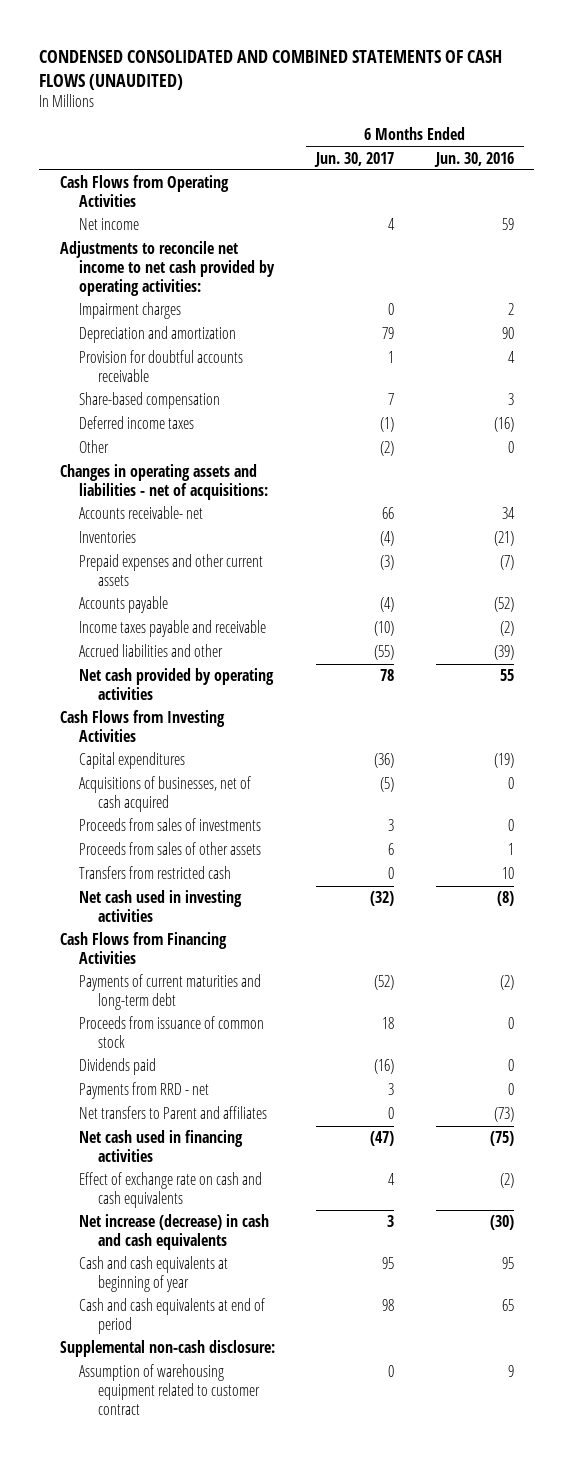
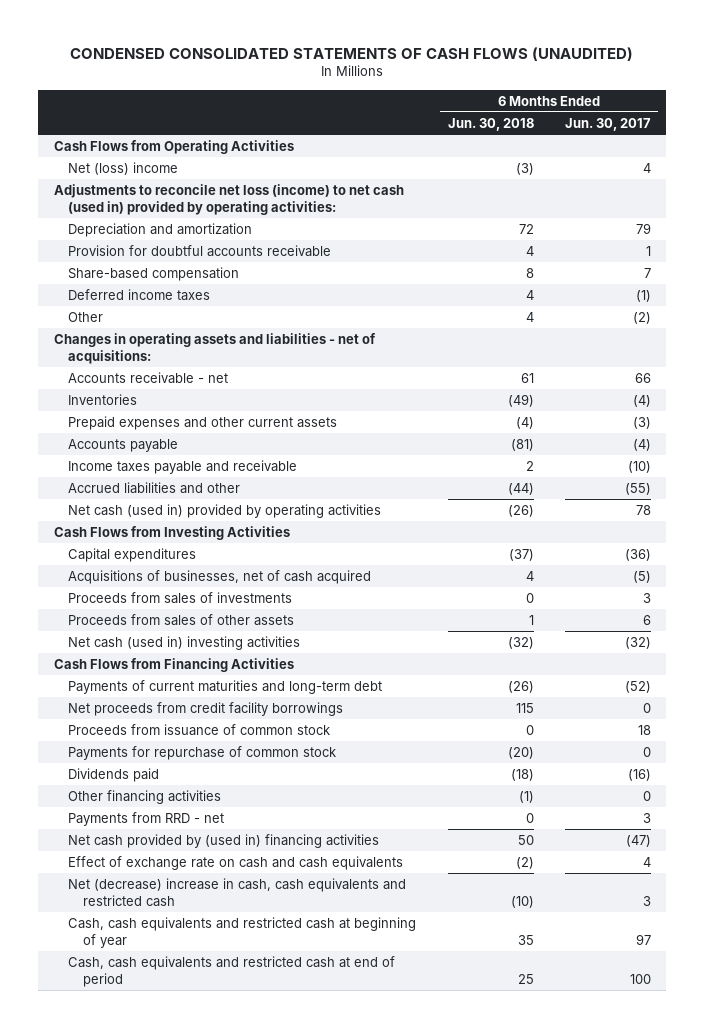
- CONDENSED CONSOLIDATED AND COMBINED STATEMENTS OF CASH FLOWS (UNAUDITED)
+ CONDENSED CONSOLIDATED STATEMENTS OF CASH FLOWS (UNAUDITED)
- | 6 Months Ended Jun. 30, 2017 | 6 Months Ended Jun. 30, 2016
+ | 6 Months Ended Jun. 30, 2018 | 6 Months Ended Jun. 30, 2017
- Net income | 4 | 59
- Adjustments to reconcile net income to net cash provided by operating activities:
- Impairment charges | 0 | 2
+ Net (loss) income | (3) | 4
+ Adjustments to reconcile net loss (income) to net cash (used in) provided by operating activities:
- Accounts receivable- net | 66 | 34
+ Accounts receivable - net | 61 | 66
- Net cash provided by operating activities | 78 | 55
+ Net cash (used in) provided by operating activities | (26) | 78
- Transfers from restricted cash | 0 | 10
- Net cash used in investing activities | (32) | (8)
+ Net cash (used in) investing activities | (32) | (32)
+ Net proceeds from credit facility borrowings | 115 | 0
+ Payments for repurchase of common stock | (20) | 0
+ Other financing activities | (1) | 0
- Net transfers to Parent and affiliates | 0 | (73)
- Net cash used in financing activities | (47) | (75)
+ Net cash provided by (used in) financing activities | 50 | (47)
- Net increase (decrease) in cash and cash equivalents | 3 | (30)
- Cash and cash equivalents at beginning of year | 95 | 95
- Cash and cash equivalents at end of period | 98 | 65
- Supplemental non-cash disclosure:
- Assumption of warehousing equipment related to customer contract | 0 | 9
+ Net (decrease) increase in cash, cash equivalents and restricted cash | (10) | 3
+ Cash, cash equivalents and restricted cash at beginning of year | 35 | 97
+ Cash, cash equivalents and restricted cash at end of period | 25 | 100

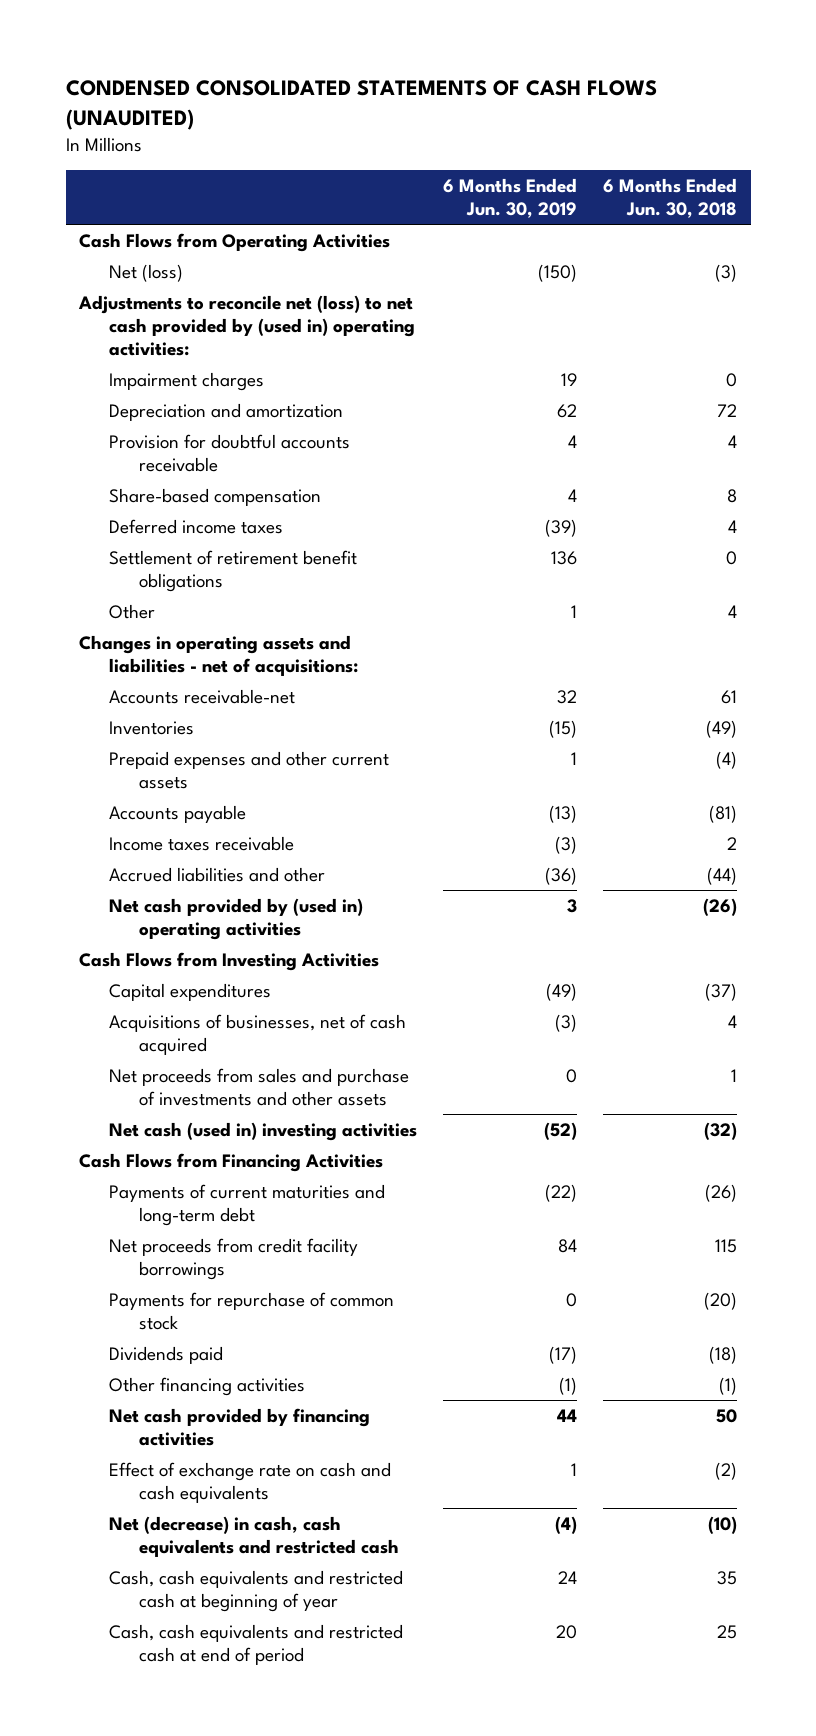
- | 6 Months Ended Jun. 30, 2018 | 6 Months Ended Jun. 30, 2017
+ | 6 Months Ended Jun. 30, 2019 | 6 Months Ended Jun. 30, 2018
- Net (loss) income | (3) | 4
- Adjustments to reconcile net loss (income) to net cash (used in) provided by operating activities:
+ Net (loss) | (150) | (3)
+ Adjustments to reconcile net (loss) to net cash provided by (used in) operating activities:
+ Impairment charges | 19 | 0
+ Settlement of retirement benefit obligations | 136 | 0
- Accounts receivable - net | 61 | 66
+ Accounts receivable-net | 32 | 61
- Income taxes payable and receivable | 2 | (10)
+ Income taxes receivable | (3) | 2
- Net cash (used in) provided by operating activities | (26) | 78
+ Net cash provided by (used in) operating activities | 3 | (26)
- Proceeds from sales of investments | 0 | 3
- Proceeds from sales of other assets | 1 | 6
+ Net proceeds from sales and purchase of investments and other assets | 0 | 1
- Proceeds from issuance of common stock | 0 | 18
- Payments from RRD - net | 0 | 3
- Net cash provided by (used in) financing activities | 50 | (47)
+ Net cash provided by financing activities | 44 | 50
- Net (decrease) increase in cash, cash equivalents and restricted cash | (10) | 3
+ Net (decrease) in cash, cash equivalents and restricted cash | (4) | (10)

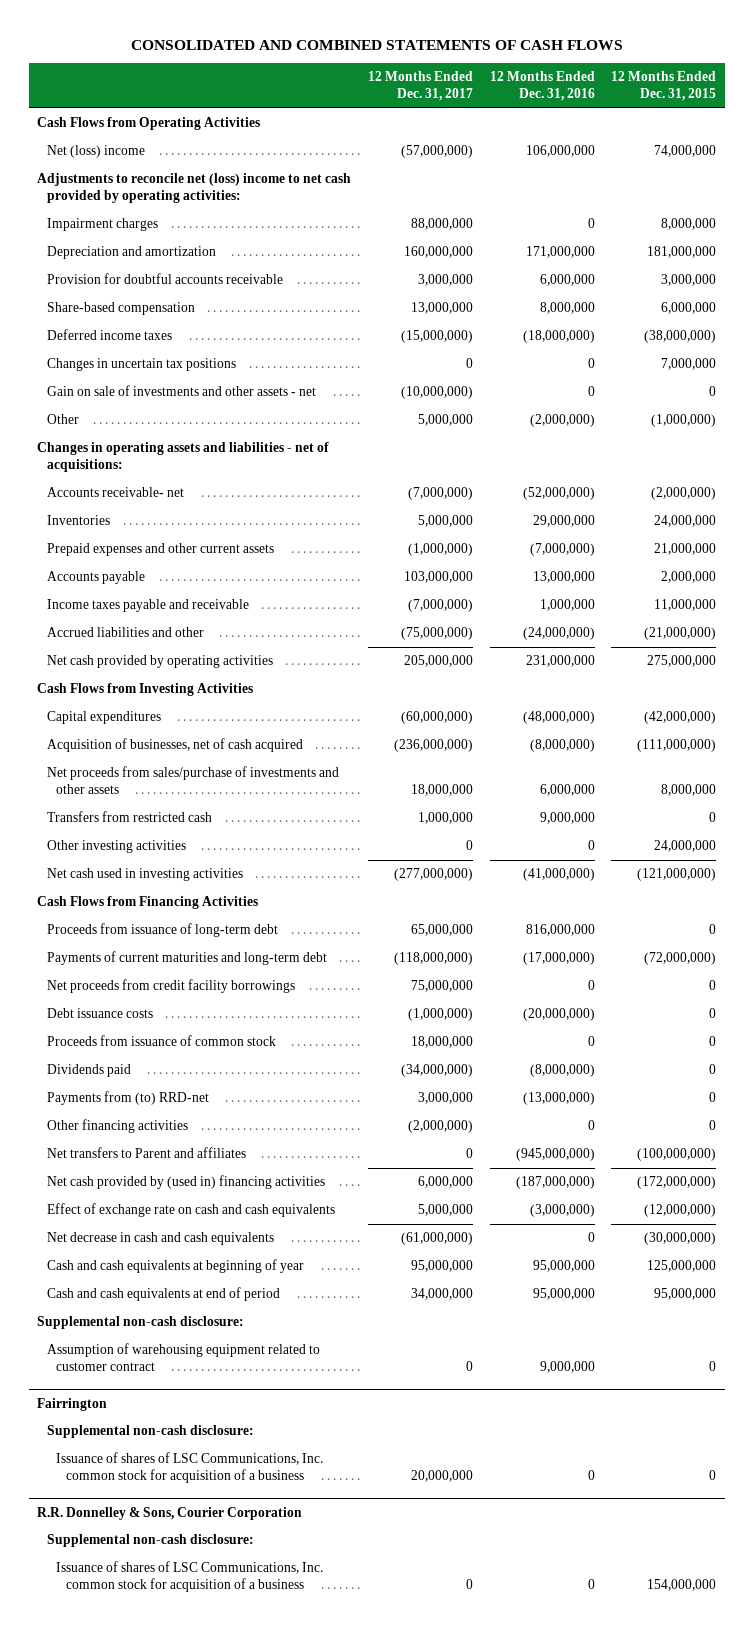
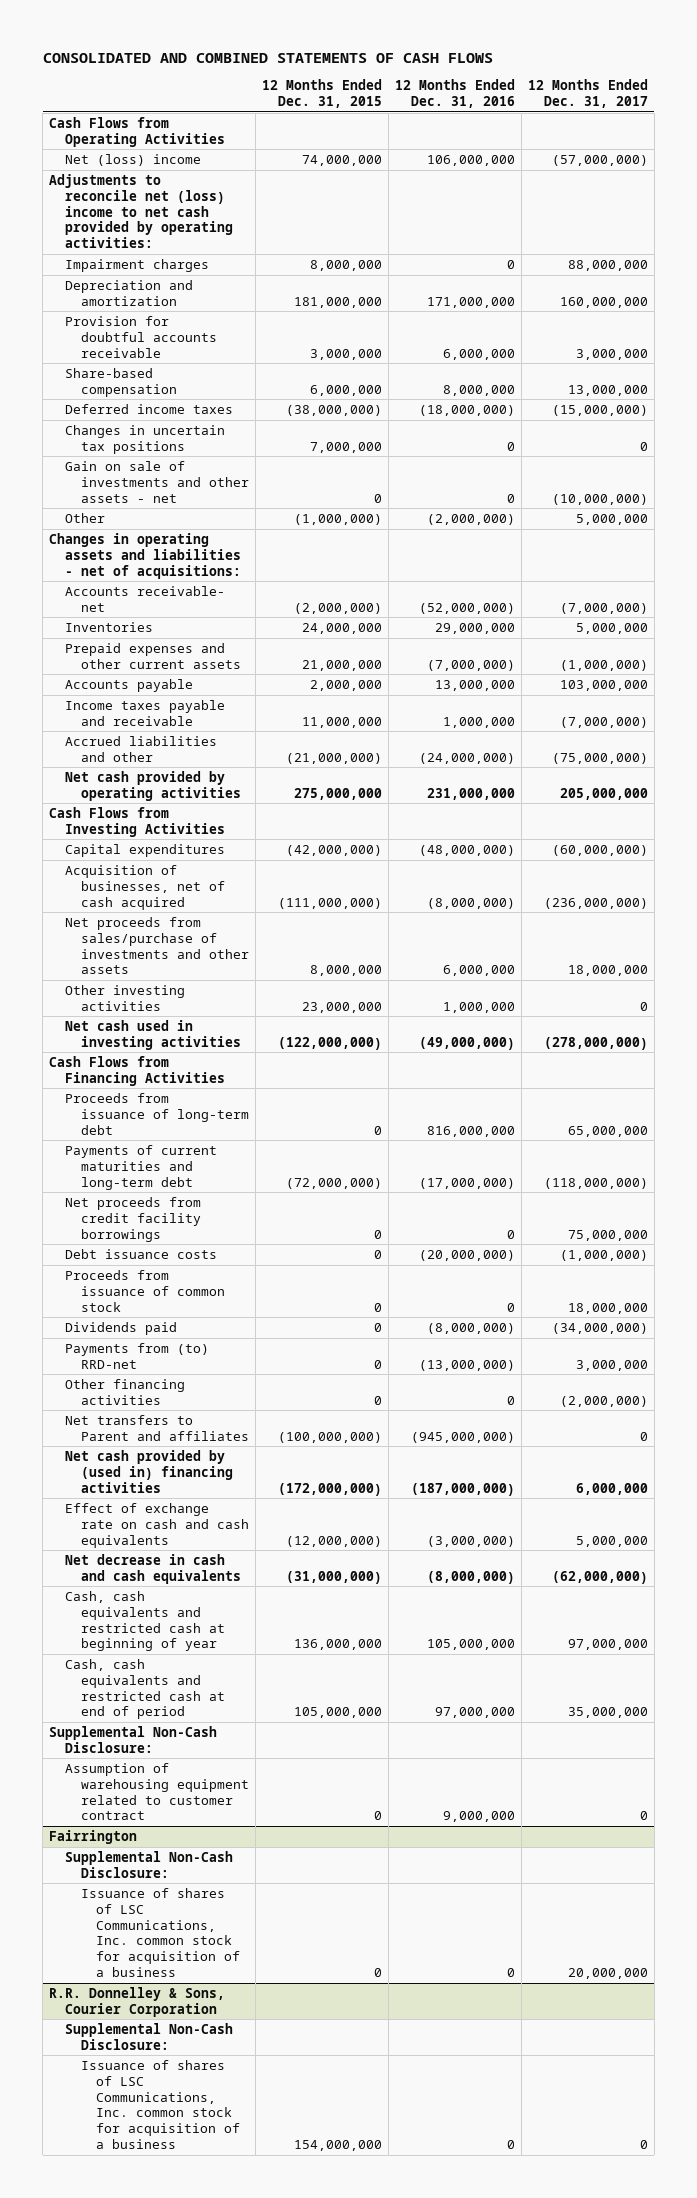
- | 12 Months Ended Dec. 31, 2017 | 12 Months Ended Dec. 31, 2016 | 12 Months Ended Dec. 31, 2015
+ | 12 Months Ended Dec. 31, 2015 | 12 Months Ended Dec. 31, 2016 | 12 Months Ended Dec. 31, 2017
- Transfers from restricted cash | 1,000,000 | 9,000,000 | 0
- Other investing activities | 0 | 0 | 24,000,000
- Net cash used in investing activities | (277,000,000) | (41,000,000) | (121,000,000)
+ Other investing activities | 23,000,000 | 1,000,000 | 0
+ Net cash used in investing activities | (122,000,000) | (49,000,000) | (278,000,000)
- Net decrease in cash and cash equivalents | (61,000,000) | 0 | (30,000,000)
- Cash and cash equivalents at beginning of year | 95,000,000 | 95,000,000 | 125,000,000
- Cash and cash equivalents at end of period | 34,000,000 | 95,000,000 | 95,000,000
- Supplemental non-cash disclosure:
+ Net decrease in cash and cash equivalents | (31,000,000) | (8,000,000) | (62,000,000)
+ Cash, cash equivalents and restricted cash at beginning of year | 136,000,000 | 105,000,000 | 97,000,000
+ Cash, cash equivalents and restricted cash at end of period | 105,000,000 | 97,000,000 | 35,000,000
+ Supplemental Non-Cash Disclosure:
@ Fairrington
- Supplemental non-cash disclosure:
+ Supplemental Non-Cash Disclosure:
@ R.R. Donnelley & Sons, Courier Corporation
- Supplemental non-cash disclosure:
+ Supplemental Non-Cash Disclosure:

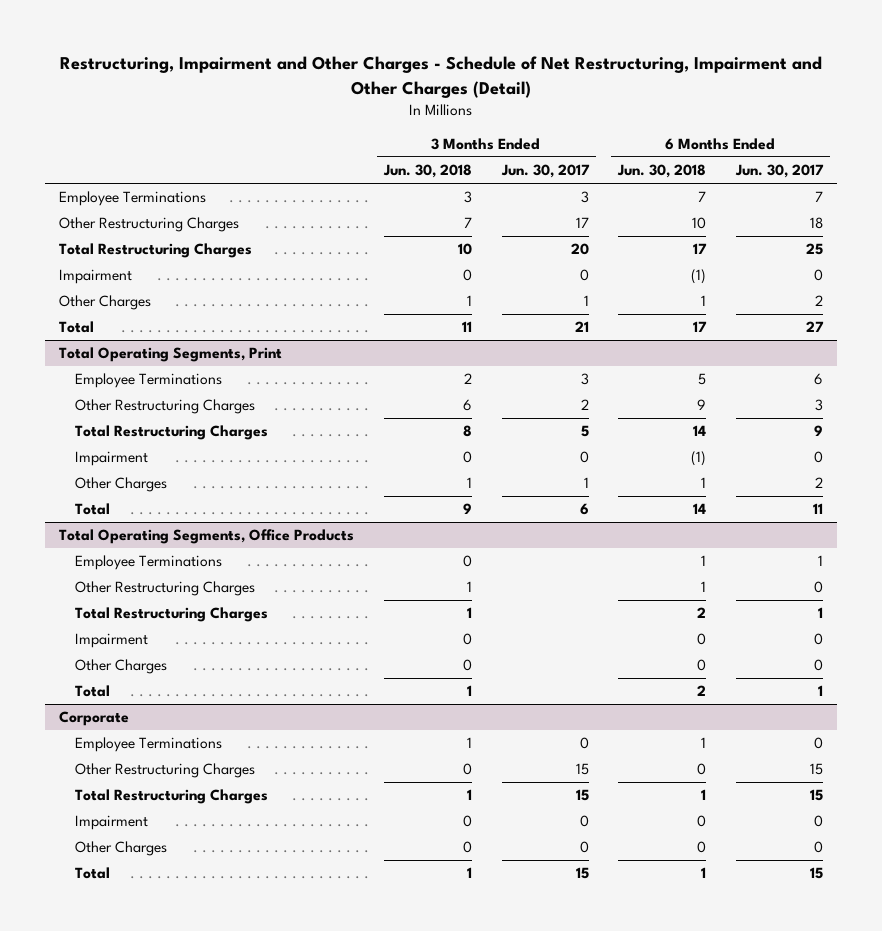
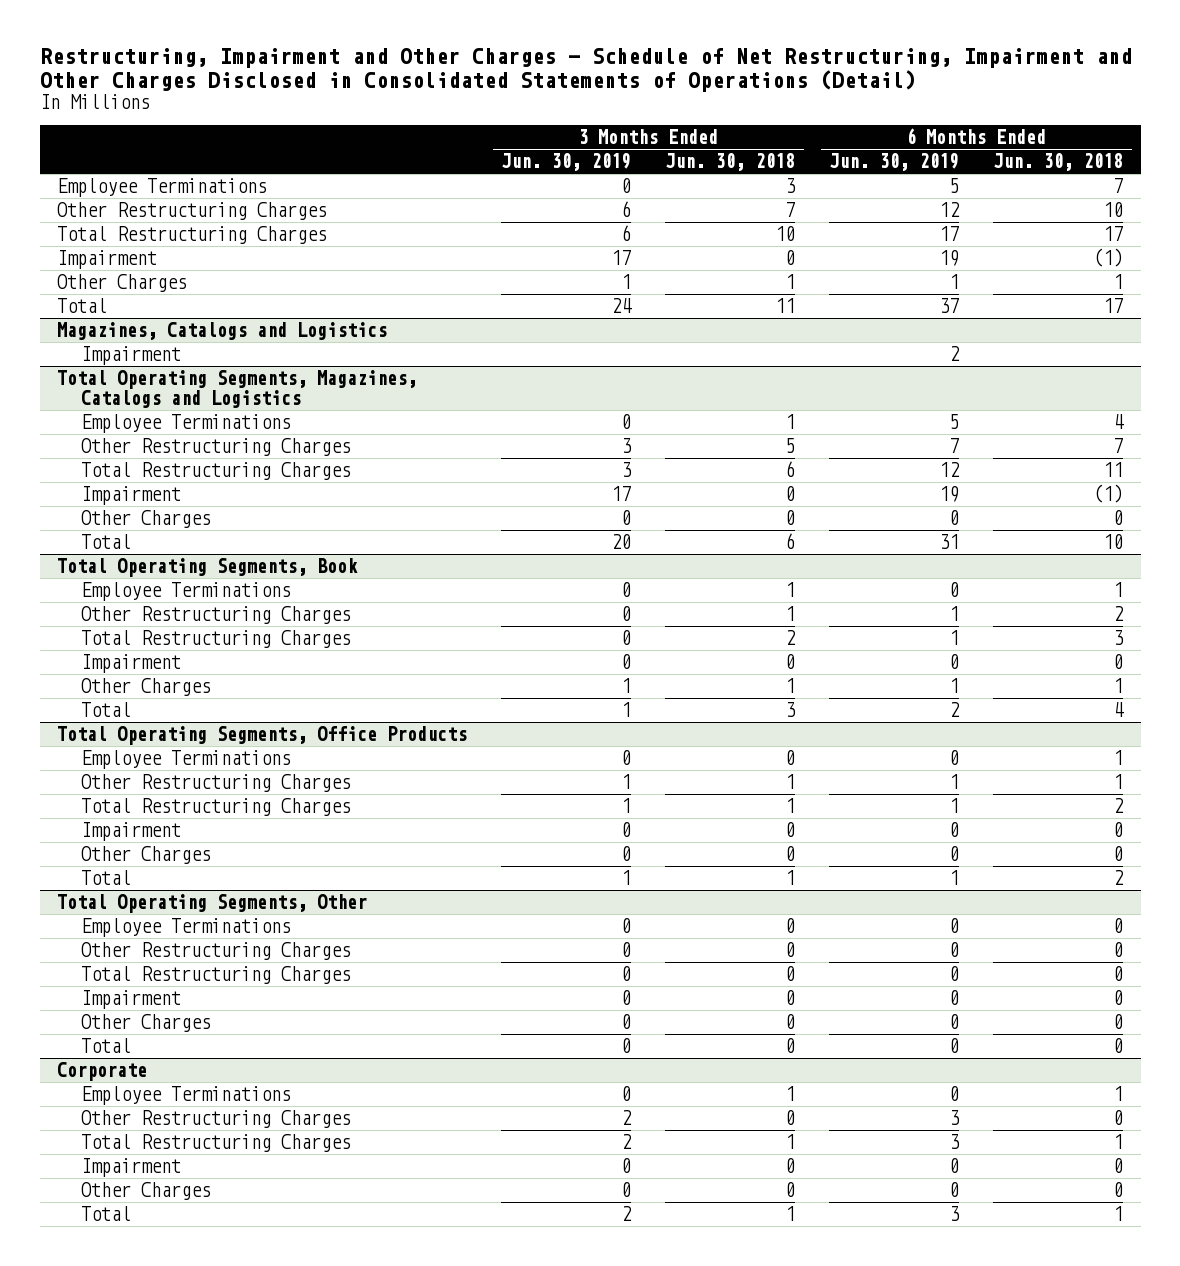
- Restructuring, Impairment and Other Charges - Schedule of Net Restructuring, Impairment and Other Charges (Detail)
+ Restructuring, Impairment and Other Charges - Schedule of Net Restructuring, Impairment and Other Charges Disclosed in Consolidated Statements of Operations (Detail)
- | 3 Months Ended Jun. 30, 2018 | 3 Months Ended Jun. 30, 2017 | 6 Months Ended Jun. 30, 2018 | 6 Months Ended Jun. 30, 2017
+ | 3 Months Ended Jun. 30, 2019 | 3 Months Ended Jun. 30, 2018 | 6 Months Ended Jun. 30, 2019 | 6 Months Ended Jun. 30, 2018
- Total Operating Segments, Print
- Employee Terminations | 2 | 3 | 5 | 6
- Other Restructuring Charges | 6 | 2 | 9 | 3
- Total Restructuring Charges | 8 | 5 | 14 | 9
+ Magazines, Catalogs and Logistics
+ Impairment | | | 2 |
+ Total Operating Segments, Magazines, Catalogs and Logistics
+ Employee Terminations | 0 | 1 | 5 | 4
+ Other Restructuring Charges | 3 | 5 | 7 | 7
+ Total Restructuring Charges | 3 | 6 | 12 | 11
+ Other Charges | 0 | 0 | 0 | 0
+ Total | 20 | 6 | 31 | 10
+ Total Operating Segments, Book
+ Employee Terminations | 0 | 1 | 0 | 1
+ Other Restructuring Charges | 0 | 1 | 1 | 2
+ Total Restructuring Charges | 0 | 2 | 1 | 3
+ Impairment | 0 | 0 | 0 | 0
- Total | 9 | 6 | 14 | 11
+ Total | 1 | 3 | 2 | 4
+ Total Operating Segments, Other
+ Employee Terminations | 0 | 0 | 0 | 0
+ Other Restructuring Charges | 0 | 0 | 0 | 0
+ Total Restructuring Charges | 0 | 0 | 0 | 0
+ Impairment | 0 | 0 | 0 | 0
+ Other Charges | 0 | 0 | 0 | 0
+ Total | 0 | 0 | 0 | 0

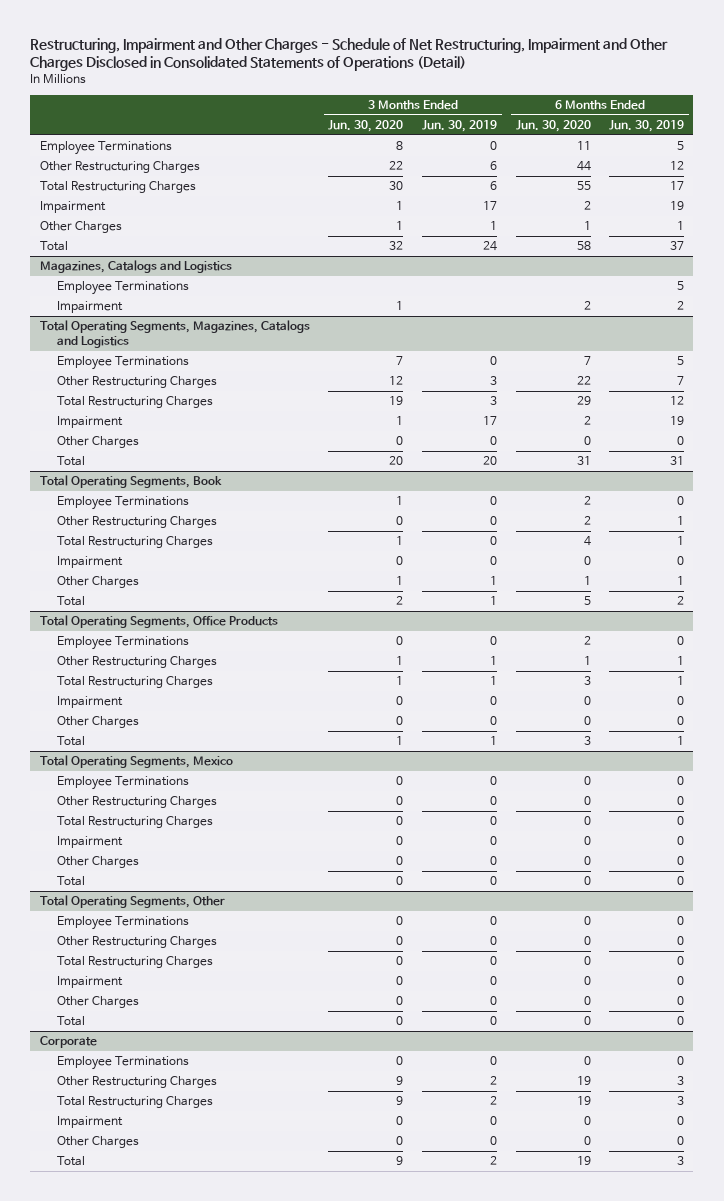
- | 3 Months Ended Jun. 30, 2019 | 3 Months Ended Jun. 30, 2018 | 6 Months Ended Jun. 30, 2019 | 6 Months Ended Jun. 30, 2018
+ | 3 Months Ended Jun. 30, 2020 | 3 Months Ended Jun. 30, 2019 | 6 Months Ended Jun. 30, 2020 | 6 Months Ended Jun. 30, 2019
@ Magazines, Catalogs and Logistics
+ Employee Terminations | | | | 5
+ Total Operating Segments, Mexico
+ Employee Terminations | 0 | 0 | 0 | 0
+ Other Restructuring Charges | 0 | 0 | 0 | 0
+ Total Restructuring Charges | 0 | 0 | 0 | 0
+ Impairment | 0 | 0 | 0 | 0
+ Other Charges | 0 | 0 | 0 | 0
+ Total | 0 | 0 | 0 | 0

